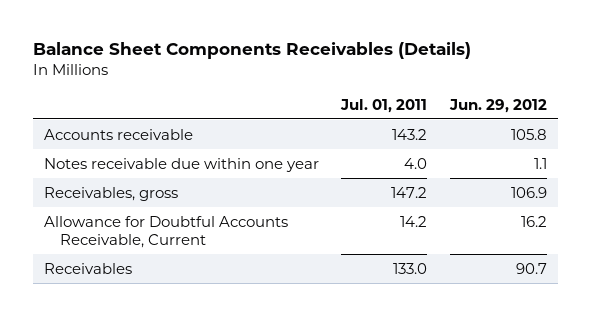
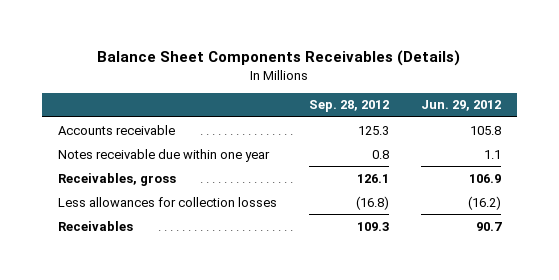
- | Jul. 01, 2011 | Jun. 29, 2012
+ | Sep. 28, 2012 | Jun. 29, 2012
- Allowance for Doubtful Accounts Receivable, Current | 14.2 | 16.2
+ Less allowances for collection losses | (16.8) | (16.2)

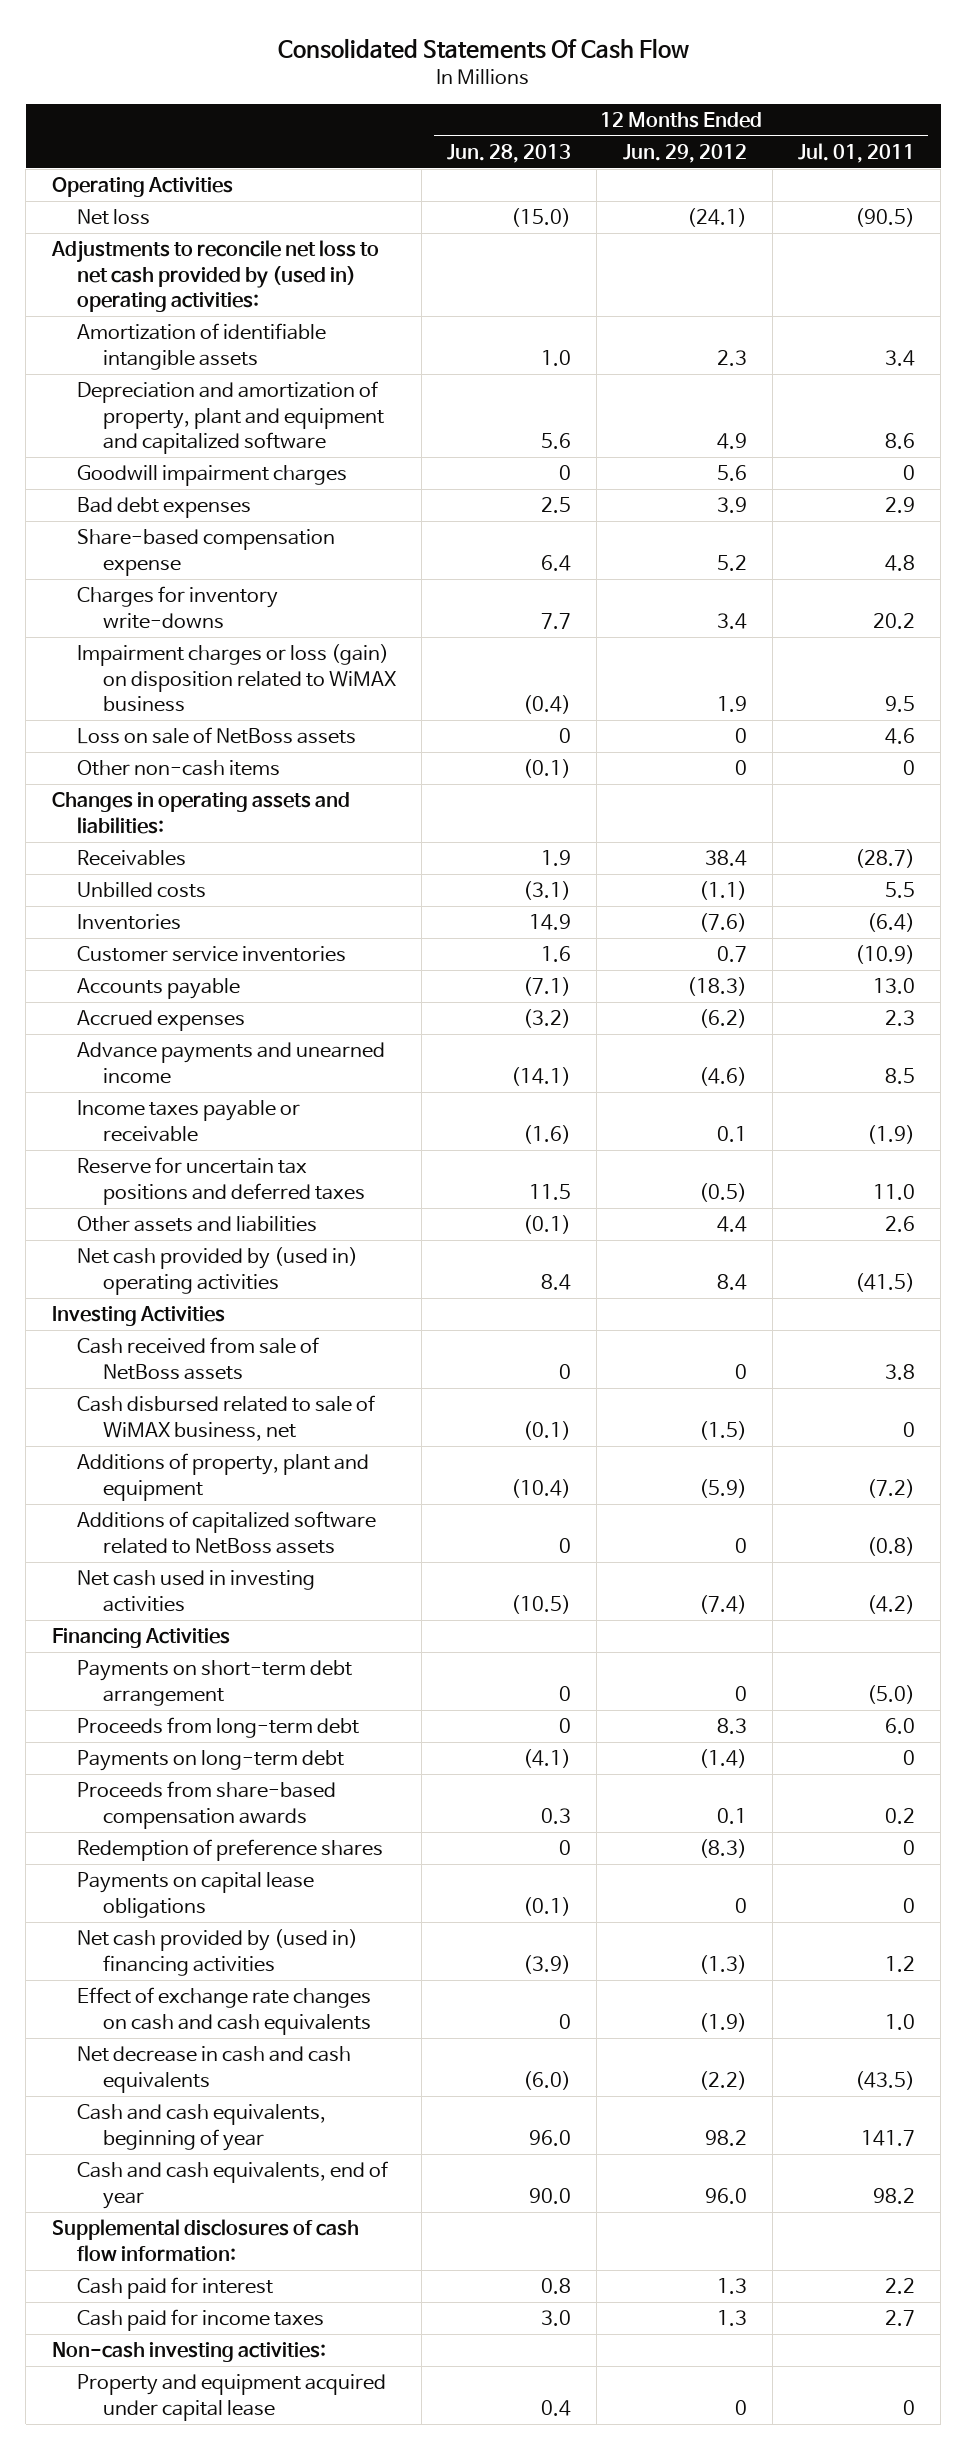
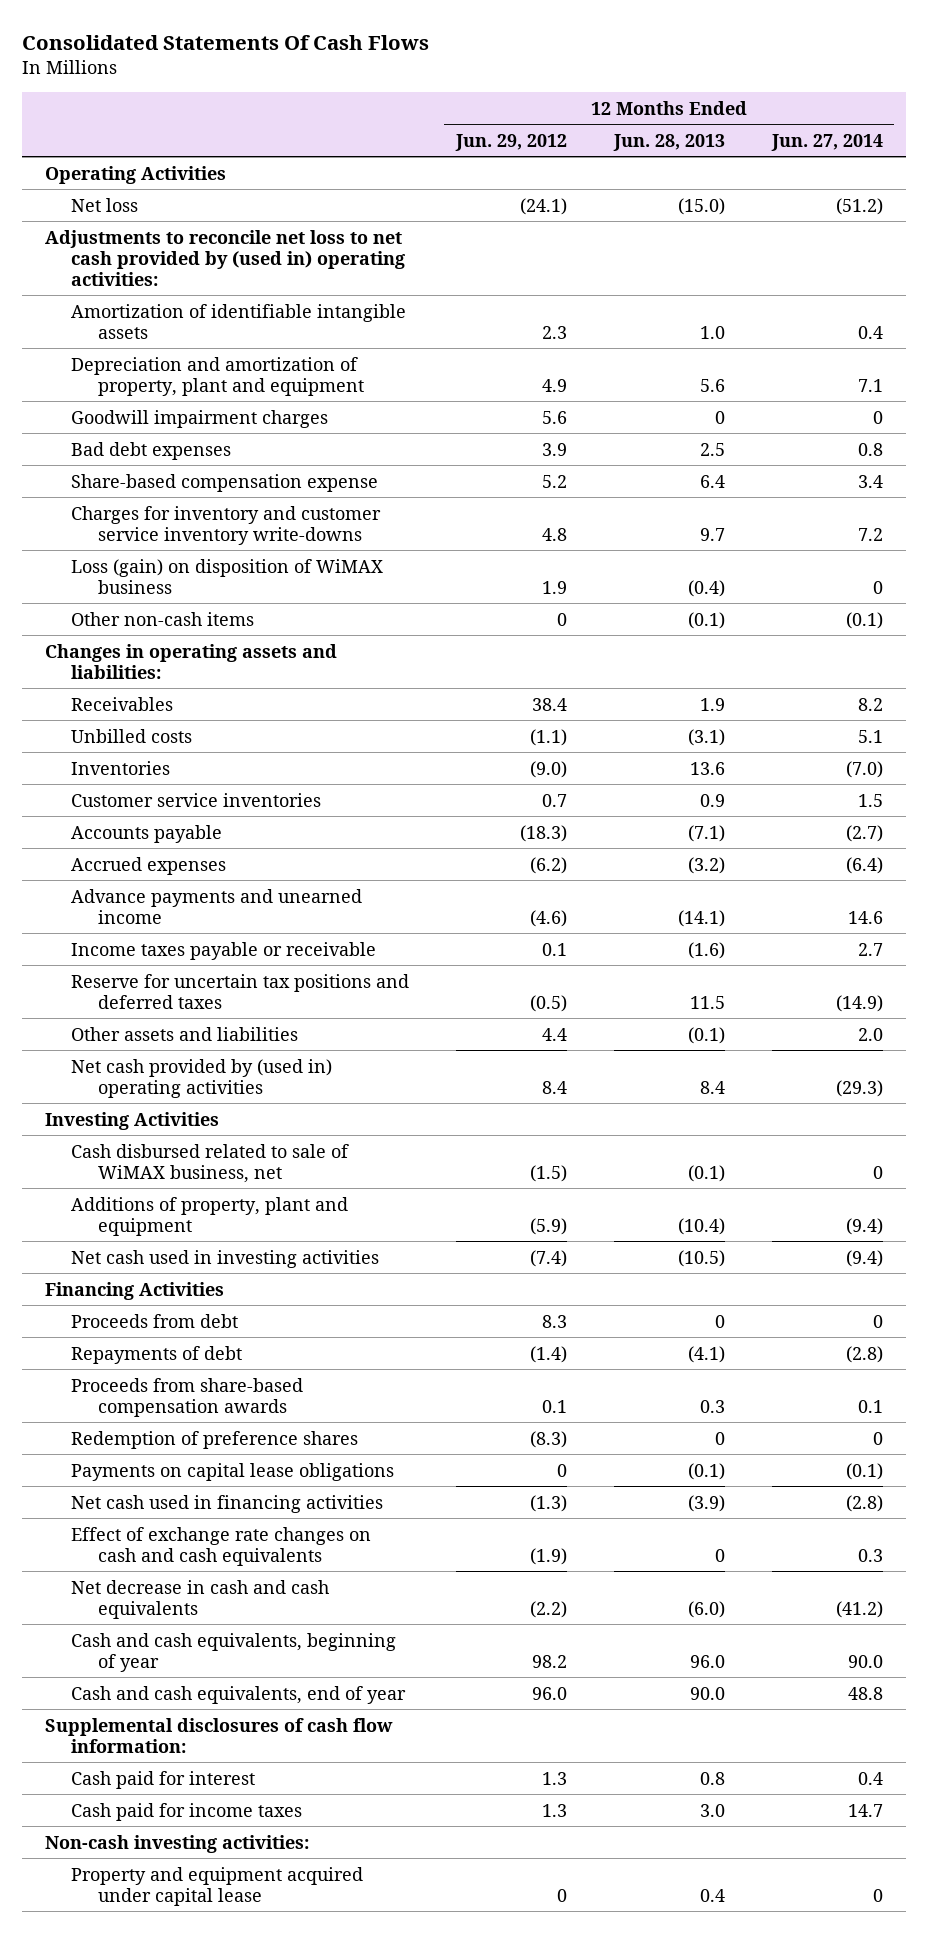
- Consolidated Statements Of Cash Flow
+ Consolidated Statements Of Cash Flows
- | 12 Months Ended Jun. 28, 2013 | 12 Months Ended Jun. 29, 2012 | 12 Months Ended Jul. 01, 2011
+ | 12 Months Ended Jun. 29, 2012 | 12 Months Ended Jun. 28, 2013 | 12 Months Ended Jun. 27, 2014
- Depreciation and amortization of property, plant and equipment and capitalized software | 5.6 | 4.9 | 8.6
+ Depreciation and amortization of property, plant and equipment | 4.9 | 5.6 | 7.1
- Charges for inventory write-downs | 7.7 | 3.4 | 20.2
- Impairment charges or loss (gain) on disposition related to WiMAX business | (0.4) | 1.9 | 9.5
- Loss on sale of NetBoss assets | 0 | 0 | 4.6
+ Charges for inventory and customer service inventory write-downs | 4.8 | 9.7 | 7.2
+ Loss (gain) on disposition of WiMAX business | 1.9 | (0.4) | 0
- Inventories | 14.9 | (7.6) | (6.4)
- Customer service inventories | 1.6 | 0.7 | (10.9)
+ Inventories | (9.0) | 13.6 | (7.0)
+ Customer service inventories | 0.7 | 0.9 | 1.5
- Cash received from sale of NetBoss assets | 0 | 0 | 3.8
- Additions of capitalized software related to NetBoss assets | 0 | 0 | (0.8)
- Payments on short-term debt arrangement | 0 | 0 | (5.0)
- Proceeds from long-term debt | 0 | 8.3 | 6.0
- Payments on long-term debt | (4.1) | (1.4) | 0
+ Proceeds from debt | 8.3 | 0 | 0
+ Repayments of debt | (1.4) | (4.1) | (2.8)
- Net cash provided by (used in) financing activities | (3.9) | (1.3) | 1.2
+ Net cash used in financing activities | (1.3) | (3.9) | (2.8)

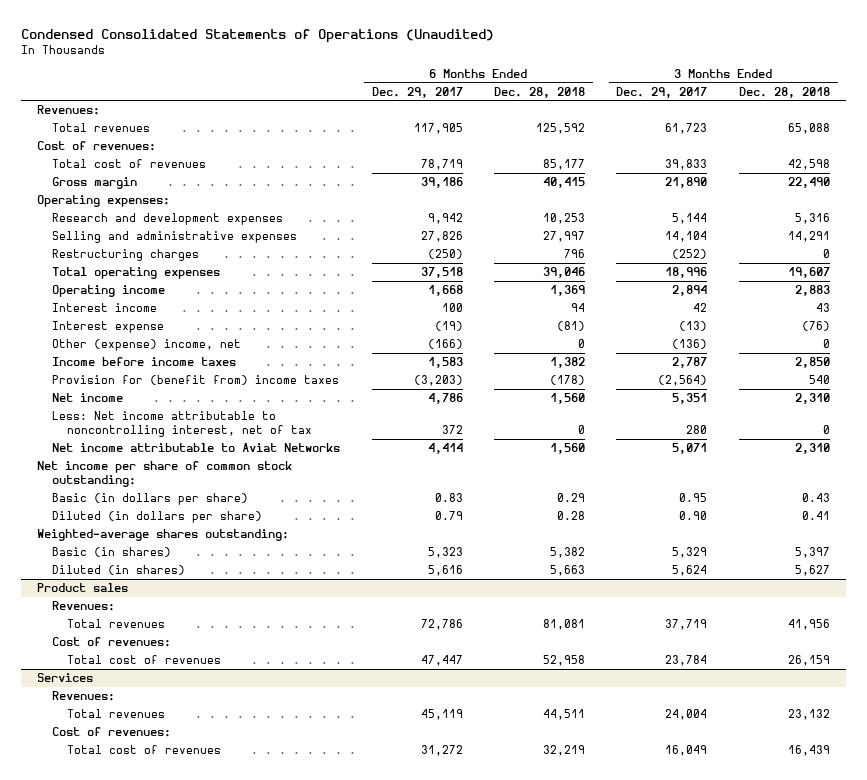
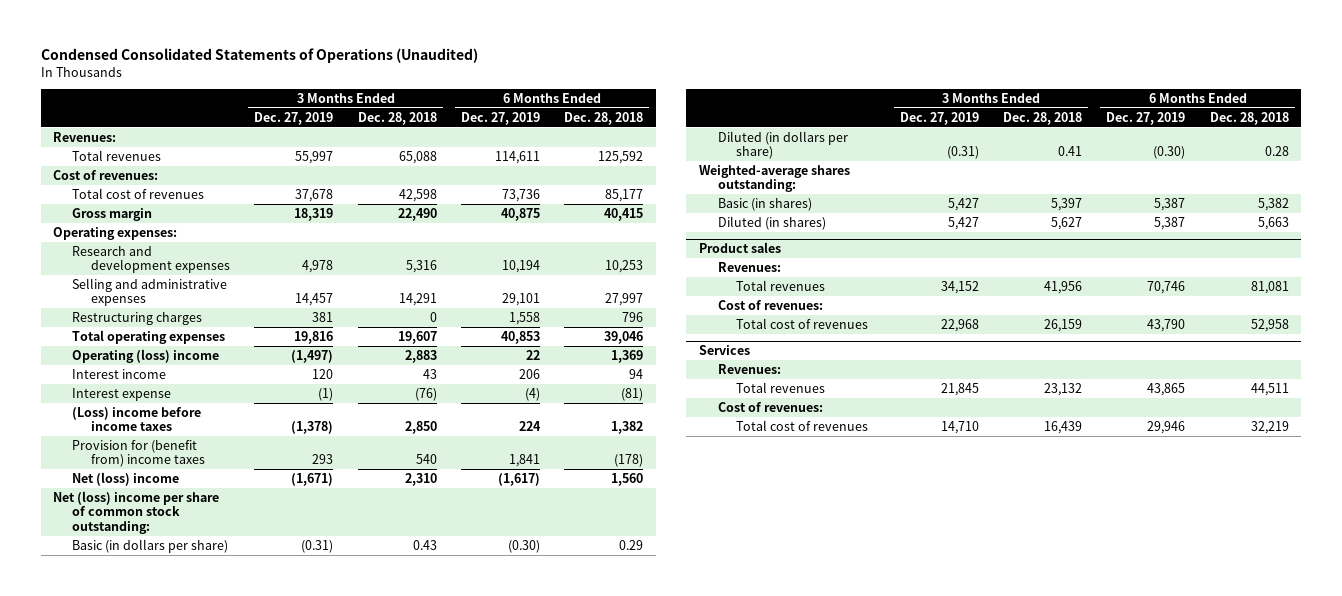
- | 6 Months Ended Dec. 29, 2017 | 6 Months Ended Dec. 28, 2018 | 3 Months Ended Dec. 29, 2017 | 3 Months Ended Dec. 28, 2018
+ | 3 Months Ended Dec. 27, 2019 | 3 Months Ended Dec. 28, 2018 | 6 Months Ended Dec. 27, 2019 | 6 Months Ended Dec. 28, 2018
- Operating income | 1,668 | 1,369 | 2,894 | 2,883
+ Operating (loss) income | (1,497) | 2,883 | 22 | 1,369
- Other (expense) income, net | (166) | 0 | (136) | 0
- Income before income taxes | 1,583 | 1,382 | 2,787 | 2,850
+ (Loss) income before income taxes | (1,378) | 2,850 | 224 | 1,382
- Net income | 4,786 | 1,560 | 5,351 | 2,310
- Less: Net income attributable to noncontrolling interest, net of tax | 372 | 0 | 280 | 0
- Net income attributable to Aviat Networks | 4,414 | 1,560 | 5,071 | 2,310
- Net income per share of common stock outstanding:
+ Net (loss) income | (1,671) | 2,310 | (1,617) | 1,560
+ Net (loss) income per share of common stock outstanding:

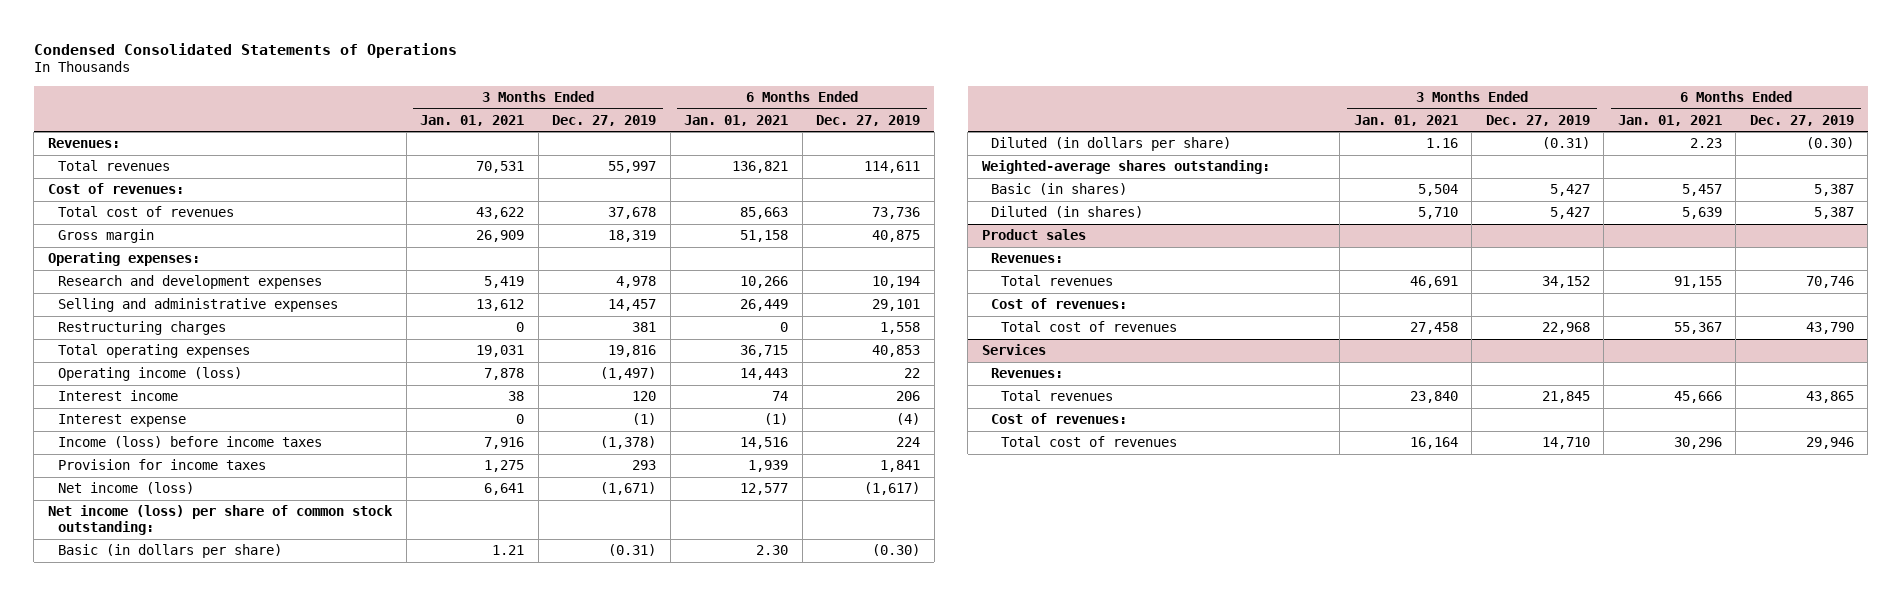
- Condensed Consolidated Statements of Operations (Unaudited)
+ Condensed Consolidated Statements of Operations
- | 3 Months Ended Dec. 27, 2019 | 3 Months Ended Dec. 28, 2018 | 6 Months Ended Dec. 27, 2019 | 6 Months Ended Dec. 28, 2018
+ | 3 Months Ended Jan. 01, 2021 | 3 Months Ended Dec. 27, 2019 | 6 Months Ended Jan. 01, 2021 | 6 Months Ended Dec. 27, 2019
- Operating (loss) income | (1,497) | 2,883 | 22 | 1,369
+ Operating income (loss) | 7,878 | (1,497) | 14,443 | 22
- (Loss) income before income taxes | (1,378) | 2,850 | 224 | 1,382
- Provision for (benefit from) income taxes | 293 | 540 | 1,841 | (178)
- Net (loss) income | (1,671) | 2,310 | (1,617) | 1,560
- Net (loss) income per share of common stock outstanding:
+ Income (loss) before income taxes | 7,916 | (1,378) | 14,516 | 224
+ Provision for income taxes | 1,275 | 293 | 1,939 | 1,841
+ Net income (loss) | 6,641 | (1,671) | 12,577 | (1,617)
+ Net income (loss) per share of common stock outstanding:

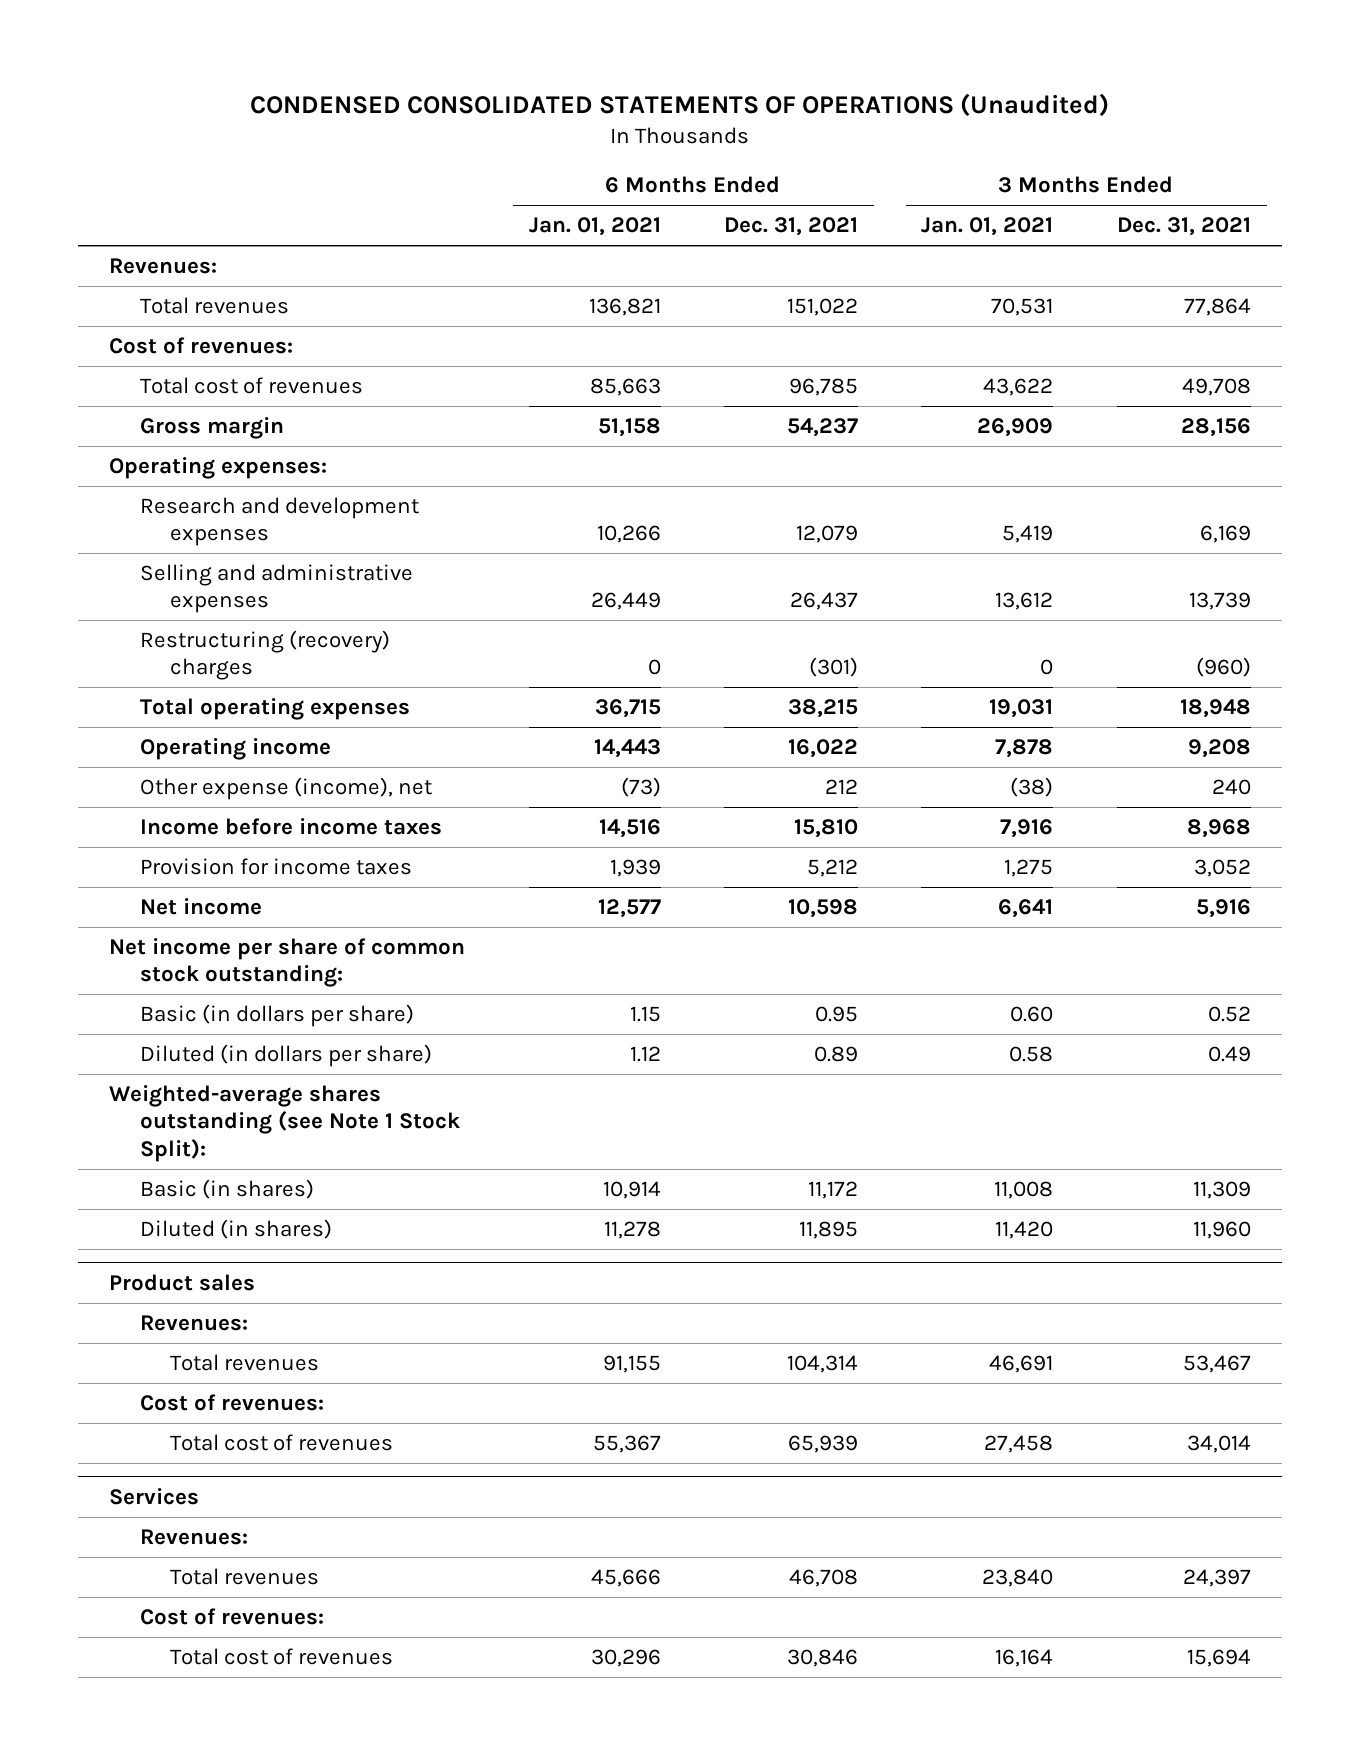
- Condensed Consolidated Statements of Operations
+ CONDENSED CONSOLIDATED STATEMENTS OF OPERATIONS (Unaudited)
- | 3 Months Ended Jan. 01, 2021 | 3 Months Ended Dec. 27, 2019 | 6 Months Ended Jan. 01, 2021 | 6 Months Ended Dec. 27, 2019
+ | 6 Months Ended Jan. 01, 2021 | 6 Months Ended Dec. 31, 2021 | 3 Months Ended Jan. 01, 2021 | 3 Months Ended Dec. 31, 2021
- Restructuring charges | 0 | 381 | 0 | 1,558
+ Restructuring (recovery) charges | 0 | (301) | 0 | (960)
- Operating income (loss) | 7,878 | (1,497) | 14,443 | 22
- Interest income | 38 | 120 | 74 | 206
- Interest expense | 0 | (1) | (1) | (4)
- Income (loss) before income taxes | 7,916 | (1,378) | 14,516 | 224
+ Operating income | 14,443 | 16,022 | 7,878 | 9,208
+ Other expense (income), net | (73) | 212 | (38) | 240
+ Income before income taxes | 14,516 | 15,810 | 7,916 | 8,968
- Net income (loss) | 6,641 | (1,671) | 12,577 | (1,617)
- Net income (loss) per share of common stock outstanding:
- Basic (in dollars per share) | 1.21 | (0.31) | 2.30 | (0.30)
- Diluted (in dollars per share) | 1.16 | (0.31) | 2.23 | (0.30)
- Weighted-average shares outstanding:
- Basic (in shares) | 5,504 | 5,427 | 5,457 | 5,387
- Diluted (in shares) | 5,710 | 5,427 | 5,639 | 5,387
+ Net income | 12,577 | 10,598 | 6,641 | 5,916
+ Net income per share of common stock outstanding:
+ Basic (in dollars per share) | 1.15 | 0.95 | 0.60 | 0.52
+ Diluted (in dollars per share) | 1.12 | 0.89 | 0.58 | 0.49
+ Weighted-average shares outstanding (see Note 1 Stock Split):
+ Basic (in shares) | 10,914 | 11,172 | 11,008 | 11,309
+ Diluted (in shares) | 11,278 | 11,895 | 11,420 | 11,960

